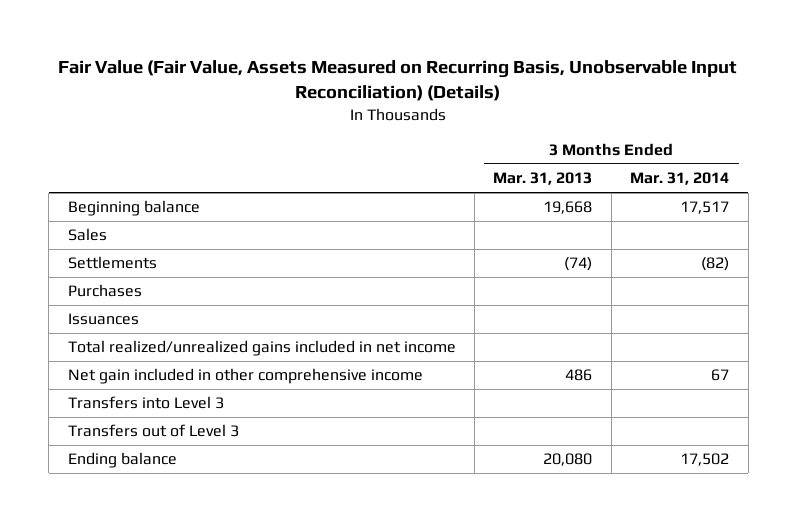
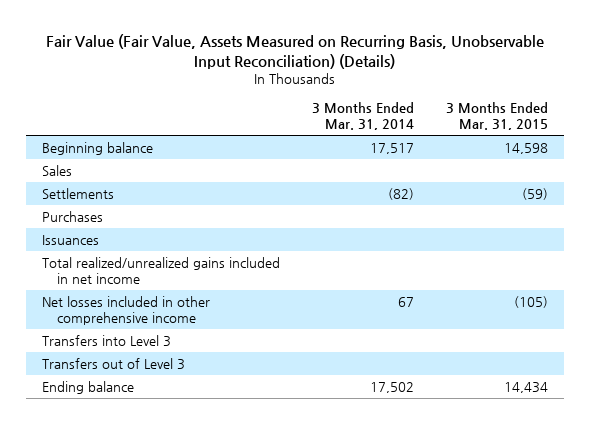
- | 3 Months Ended Mar. 31, 2013 | 3 Months Ended Mar. 31, 2014
+ | 3 Months Ended Mar. 31, 2014 | 3 Months Ended Mar. 31, 2015
- Net gain included in other comprehensive income | 486 | 67
+ Net losses included in other comprehensive income | 67 | (105)

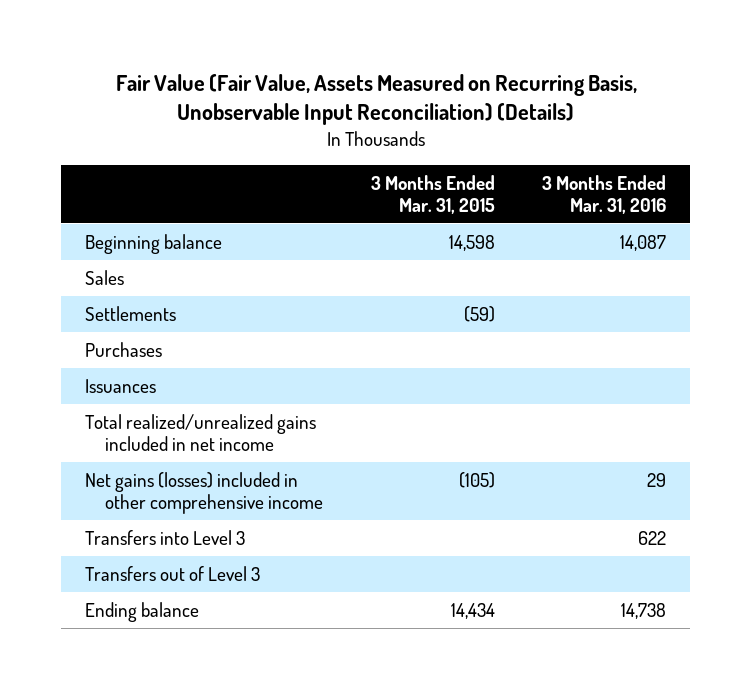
- | 3 Months Ended Mar. 31, 2014 | 3 Months Ended Mar. 31, 2015
+ | 3 Months Ended Mar. 31, 2015 | 3 Months Ended Mar. 31, 2016
- Net losses included in other comprehensive income | 67 | (105)
+ Net gains (losses) included in other comprehensive income | (105) | 29

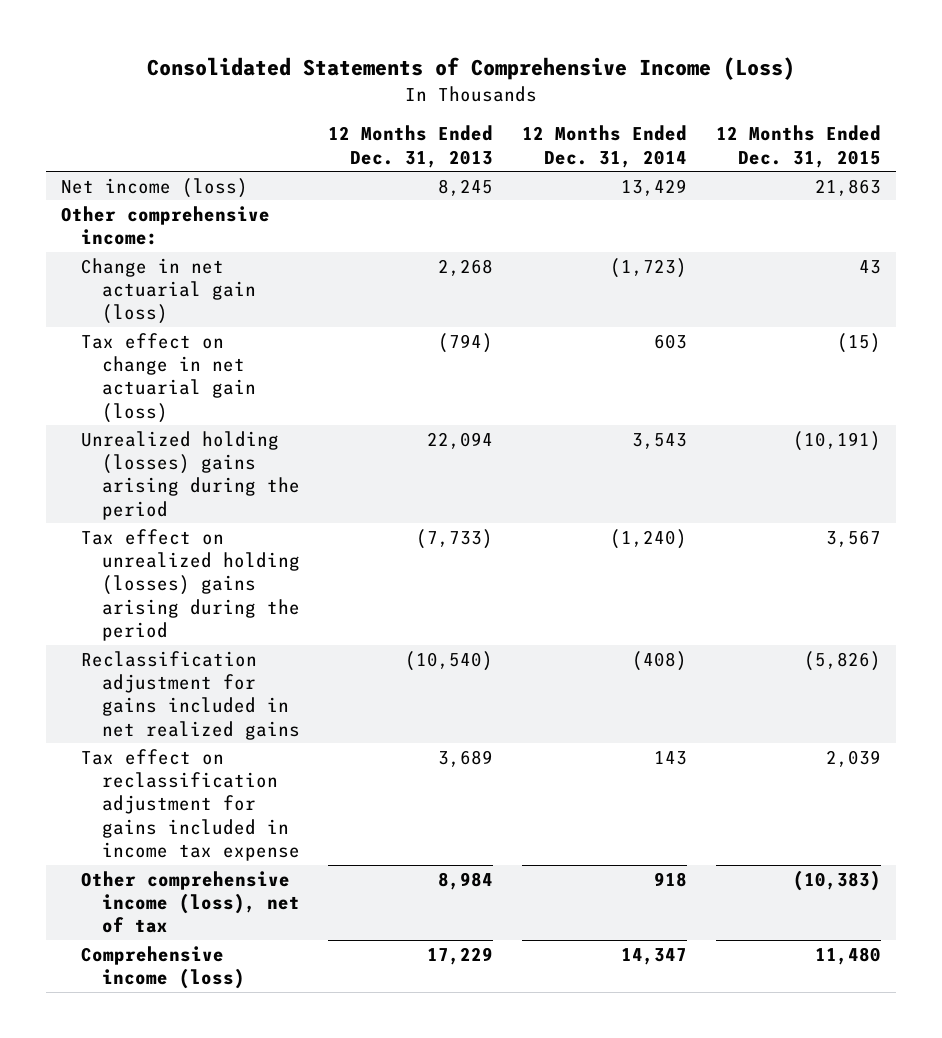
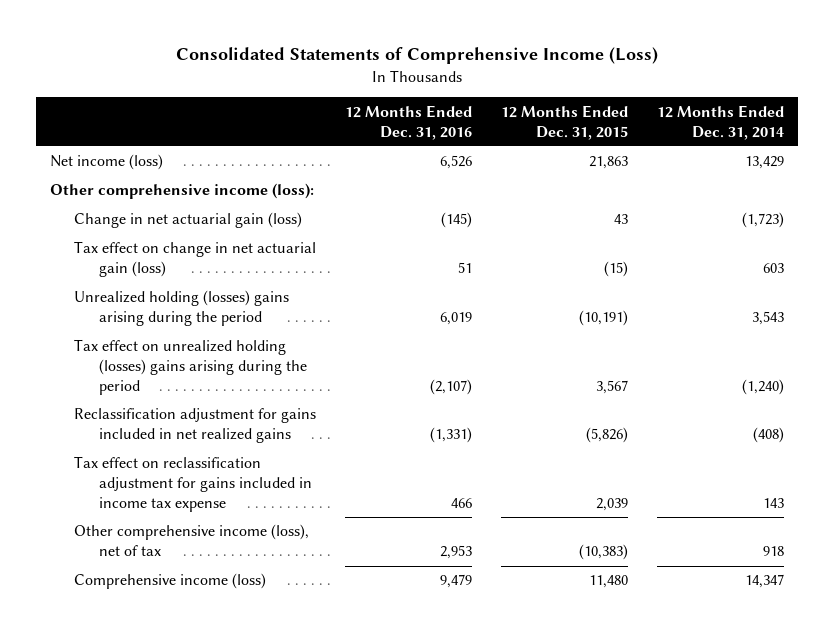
- | 12 Months Ended Dec. 31, 2013 | 12 Months Ended Dec. 31, 2014 | 12 Months Ended Dec. 31, 2015
+ | 12 Months Ended Dec. 31, 2016 | 12 Months Ended Dec. 31, 2015 | 12 Months Ended Dec. 31, 2014
- Other comprehensive income:
+ Other comprehensive income (loss):

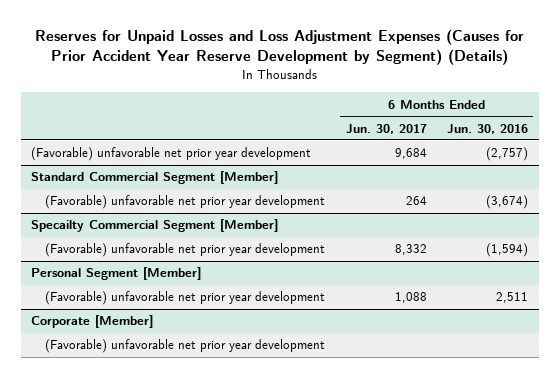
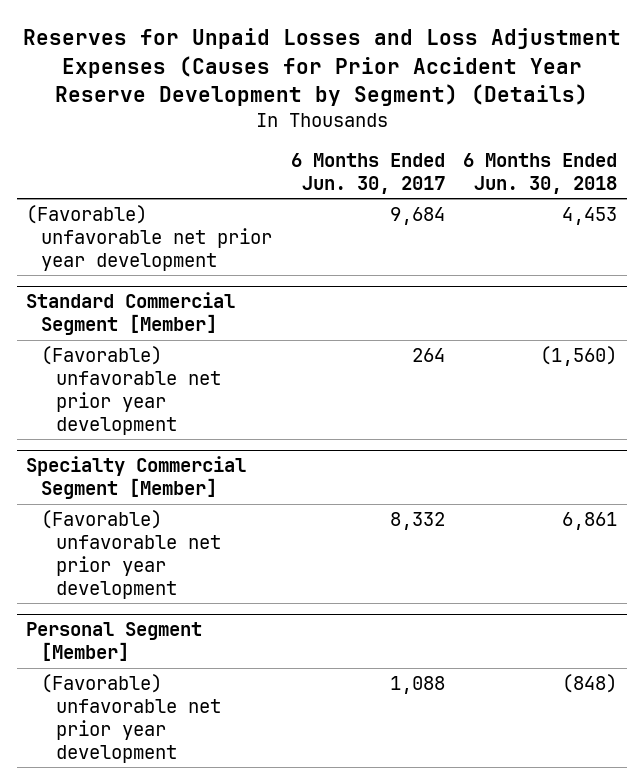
- | 6 Months Ended Jun. 30, 2017 | 6 Months Ended Jun. 30, 2016
+ | 6 Months Ended Jun. 30, 2017 | 6 Months Ended Jun. 30, 2018
- Specailty Commercial Segment [Member]
+ Specialty Commercial Segment [Member]
- Corporate [Member]
- (Favorable) unfavorable net prior year development

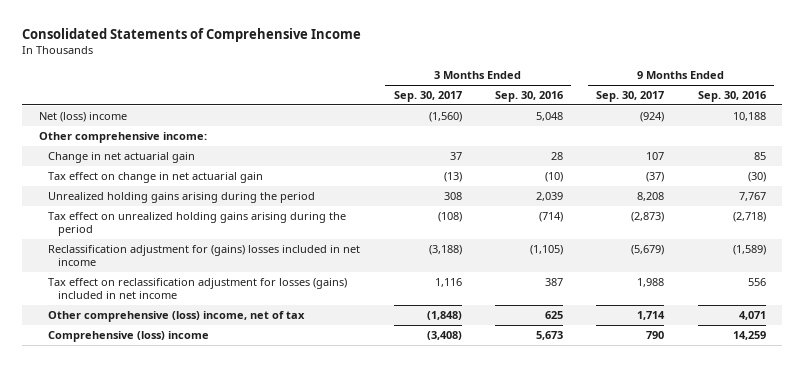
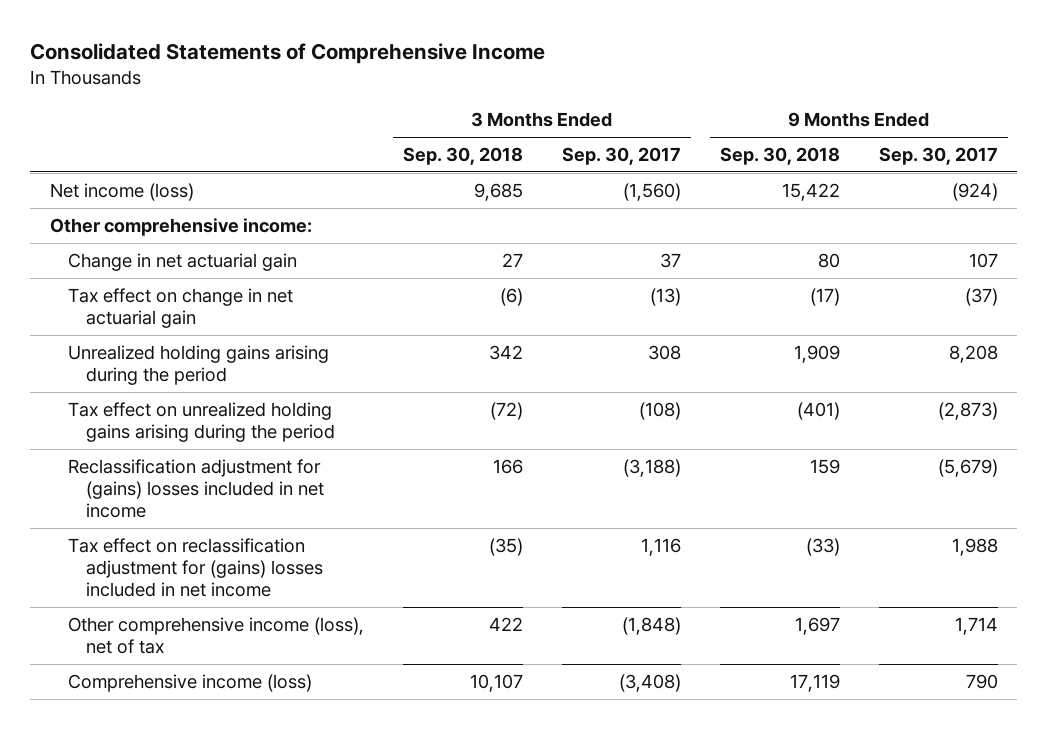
- | 3 Months Ended Sep. 30, 2017 | 3 Months Ended Sep. 30, 2016 | 9 Months Ended Sep. 30, 2017 | 9 Months Ended Sep. 30, 2016
+ | 3 Months Ended Sep. 30, 2018 | 3 Months Ended Sep. 30, 2017 | 9 Months Ended Sep. 30, 2018 | 9 Months Ended Sep. 30, 2017
- Net (loss) income | (1,560) | 5,048 | (924) | 10,188
+ Net income (loss) | 9,685 | (1,560) | 15,422 | (924)
- Tax effect on reclassification adjustment for losses (gains) included in net income | 1,116 | 387 | 1,988 | 556
- Other comprehensive (loss) income, net of tax | (1,848) | 625 | 1,714 | 4,071
- Comprehensive (loss) income | (3,408) | 5,673 | 790 | 14,259
+ Tax effect on reclassification adjustment for (gains) losses included in net income | (35) | 1,116 | (33) | 1,988
+ Other comprehensive income (loss), net of tax | 422 | (1,848) | 1,697 | 1,714
+ Comprehensive income (loss) | 10,107 | (3,408) | 17,119 | 790

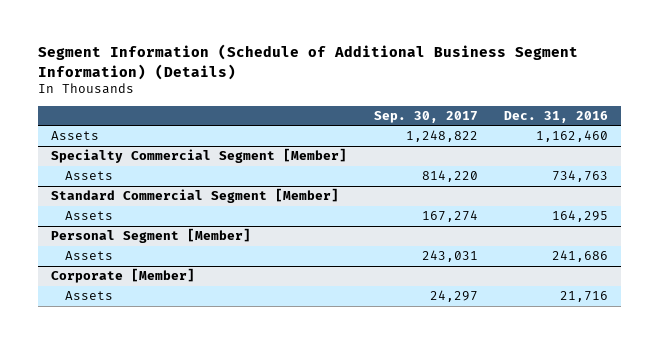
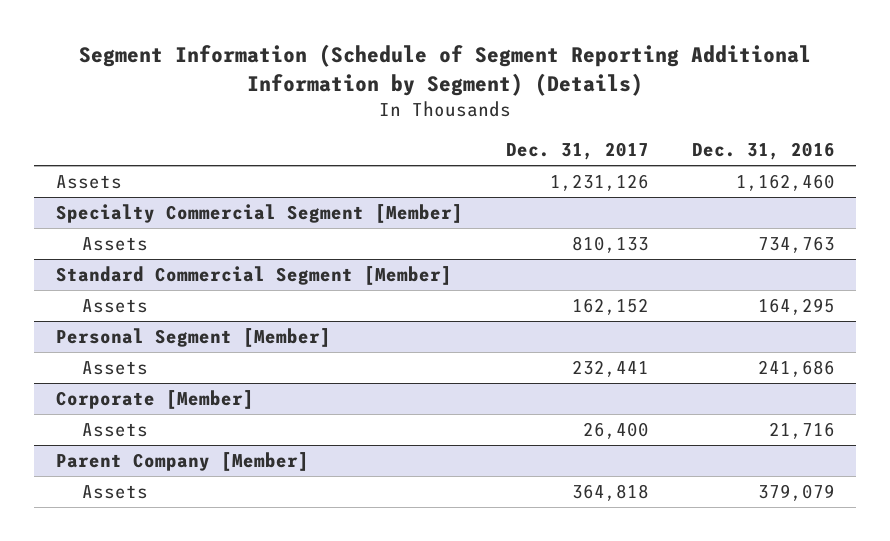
- Segment Information (Schedule of Additional Business Segment Information) (Details)
+ Segment Information (Schedule of Segment Reporting Additional Information by Segment) (Details)
- | Sep. 30, 2017 | Dec. 31, 2016
+ | Dec. 31, 2017 | Dec. 31, 2016
+ Parent Company [Member]
+ Assets | 364,818 | 379,079

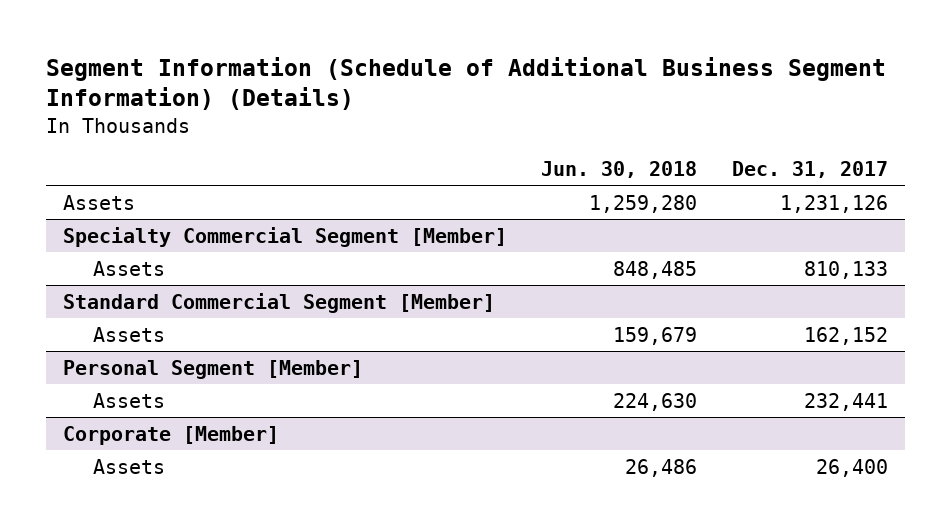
- Segment Information (Schedule of Segment Reporting Additional Information by Segment) (Details)
+ Segment Information (Schedule of Additional Business Segment Information) (Details)
- | Dec. 31, 2017 | Dec. 31, 2016
+ | Jun. 30, 2018 | Dec. 31, 2017
- Parent Company [Member]
- Assets | 364,818 | 379,079

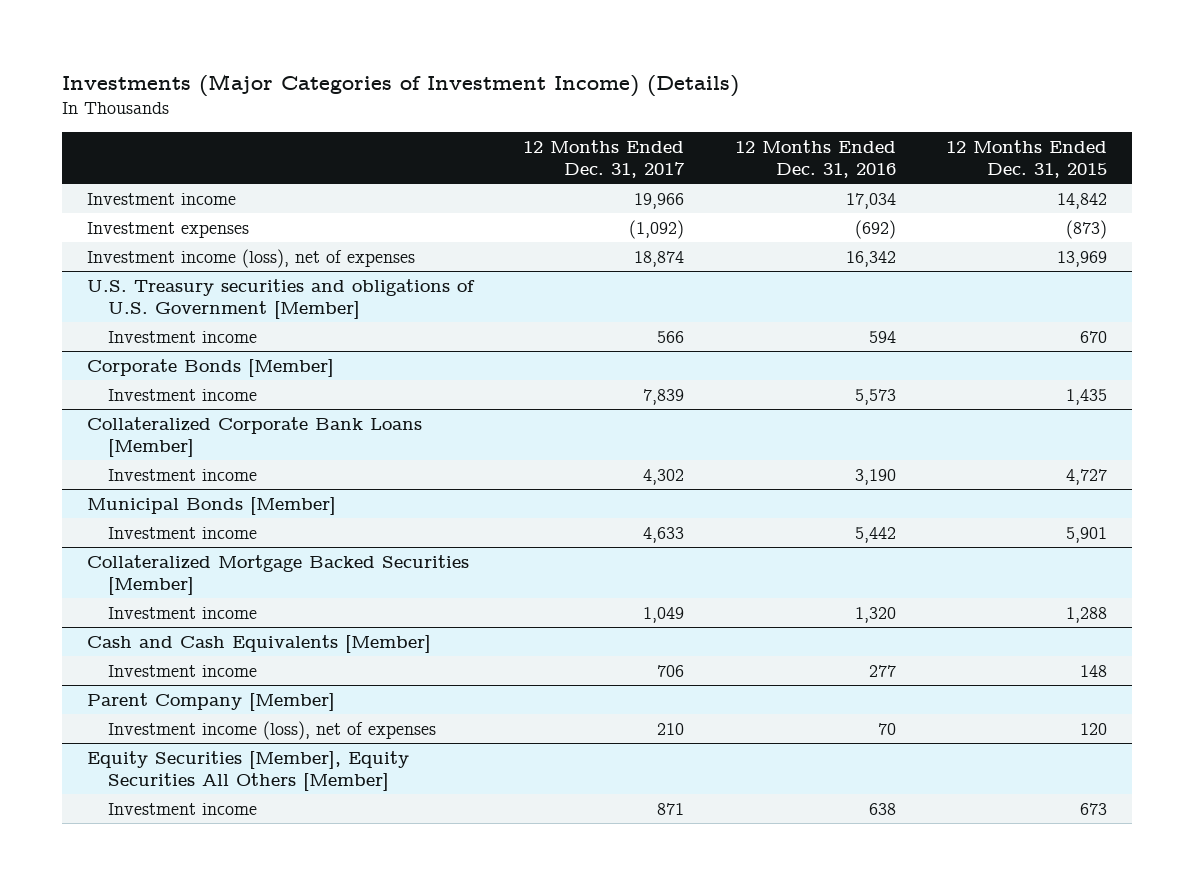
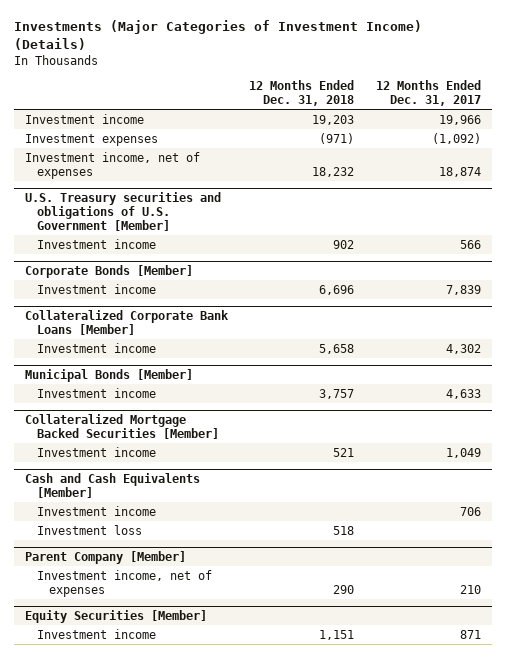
- | 12 Months Ended Dec. 31, 2017 | 12 Months Ended Dec. 31, 2016 | 12 Months Ended Dec. 31, 2015
+ | 12 Months Ended Dec. 31, 2018 | 12 Months Ended Dec. 31, 2017
- Investment income (loss), net of expenses | 18,874 | 16,342 | 13,969
+ Investment income, net of expenses | 18,232 | 18,874
@ Cash and Cash Equivalents [Member]
+ Investment loss | 518 |
@ Parent Company [Member]
- Investment income (loss), net of expenses | 210 | 70 | 120
- Equity Securities [Member], Equity Securities All Others [Member]
@ Parent Company [Member]
+ Investment income, net of expenses | 290 | 210
+ Equity Securities [Member]

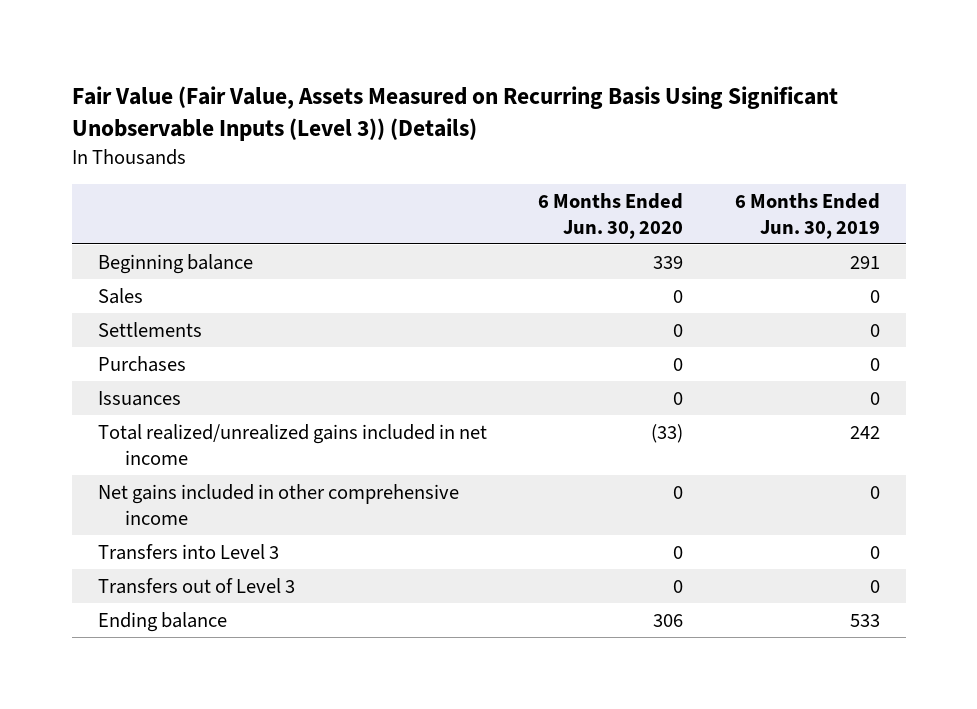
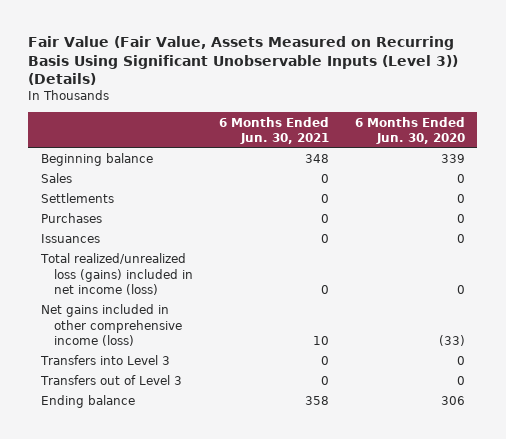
- | 6 Months Ended Jun. 30, 2020 | 6 Months Ended Jun. 30, 2019
+ | 6 Months Ended Jun. 30, 2021 | 6 Months Ended Jun. 30, 2020
- Total realized/unrealized gains included in net income | (33) | 242
- Net gains included in other comprehensive income | 0 | 0
+ Total realized/unrealized loss (gains) included in net income (loss) | 0 | 0
+ Net gains included in other comprehensive income (loss) | 10 | (33)

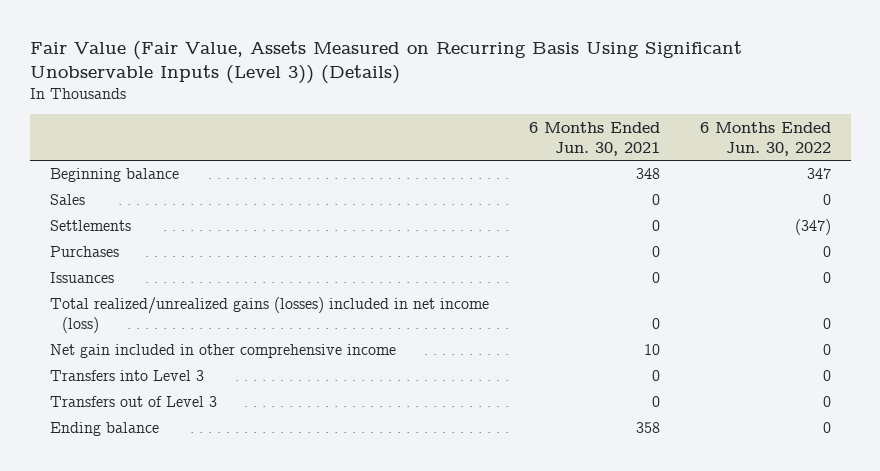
- | 6 Months Ended Jun. 30, 2021 | 6 Months Ended Jun. 30, 2020
+ | 6 Months Ended Jun. 30, 2021 | 6 Months Ended Jun. 30, 2022
- Total realized/unrealized loss (gains) included in net income (loss) | 0 | 0
- Net gains included in other comprehensive income (loss) | 10 | (33)
+ Total realized/unrealized gains (losses) included in net income (loss) | 0 | 0
+ Net gain included in other comprehensive income | 10 | 0

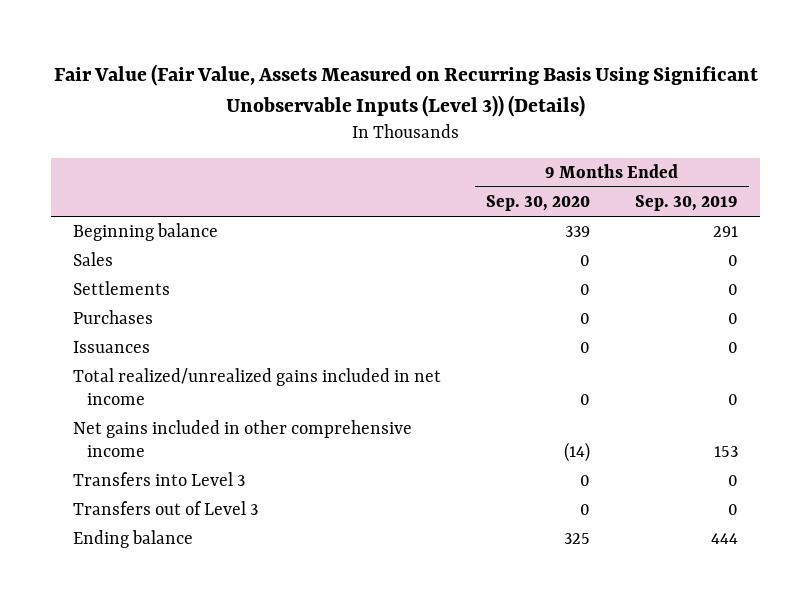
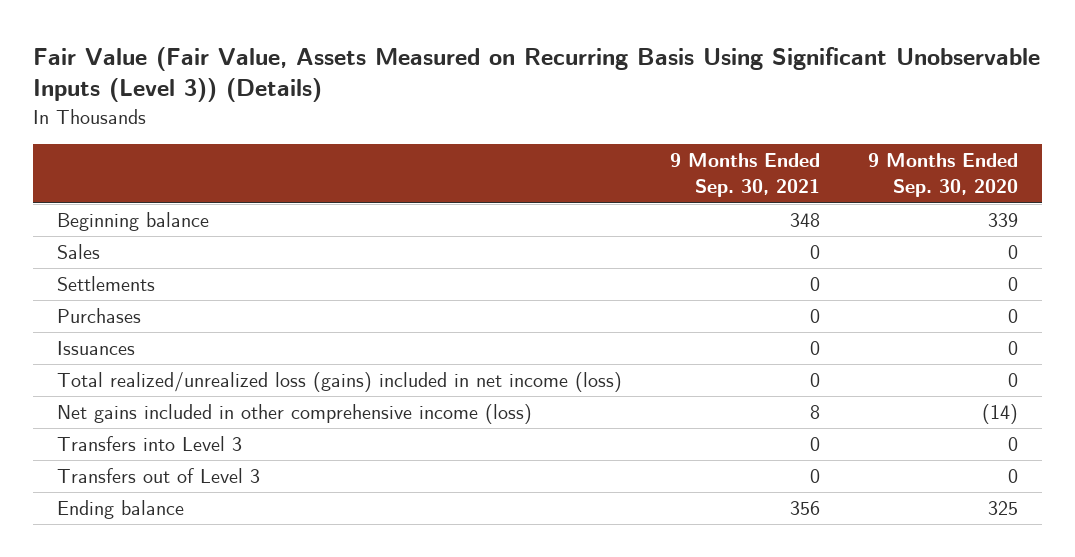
- | 9 Months Ended Sep. 30, 2020 | 9 Months Ended Sep. 30, 2019
+ | 9 Months Ended Sep. 30, 2021 | 9 Months Ended Sep. 30, 2020
- Total realized/unrealized gains included in net income | 0 | 0
- Net gains included in other comprehensive income | (14) | 153
+ Total realized/unrealized loss (gains) included in net income (loss) | 0 | 0
+ Net gains included in other comprehensive income (loss) | 8 | (14)

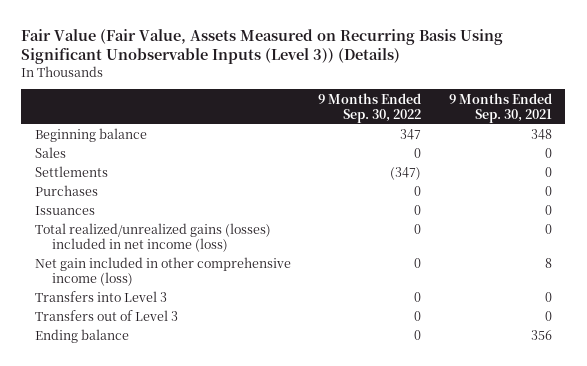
- | 9 Months Ended Sep. 30, 2021 | 9 Months Ended Sep. 30, 2020
+ | 9 Months Ended Sep. 30, 2022 | 9 Months Ended Sep. 30, 2021
- Total realized/unrealized loss (gains) included in net income (loss) | 0 | 0
- Net gains included in other comprehensive income (loss) | 8 | (14)
+ Total realized/unrealized gains (losses) included in net income (loss) | 0 | 0
+ Net gain included in other comprehensive income (loss) | 0 | 8

